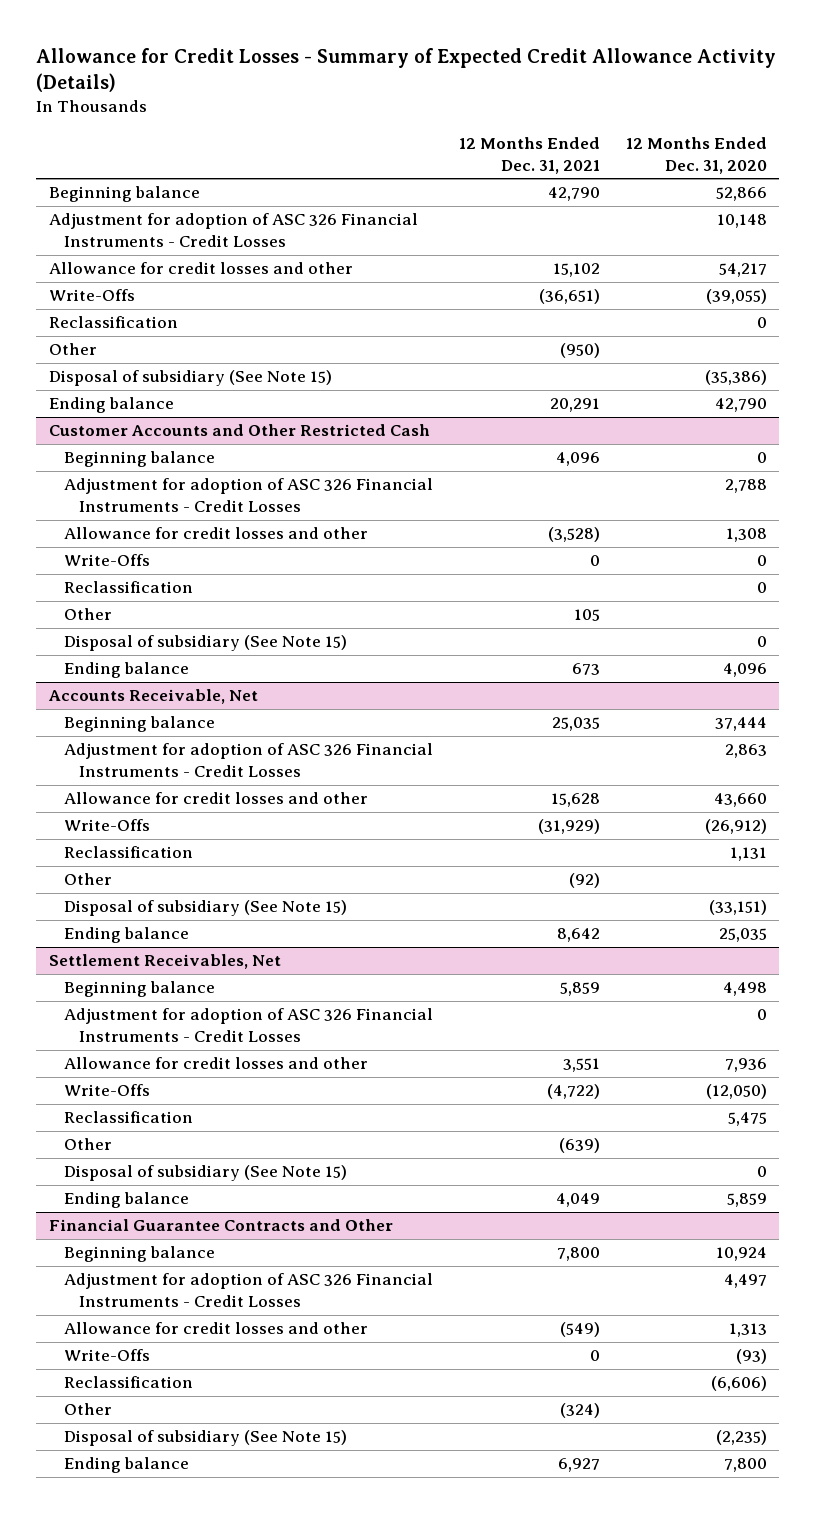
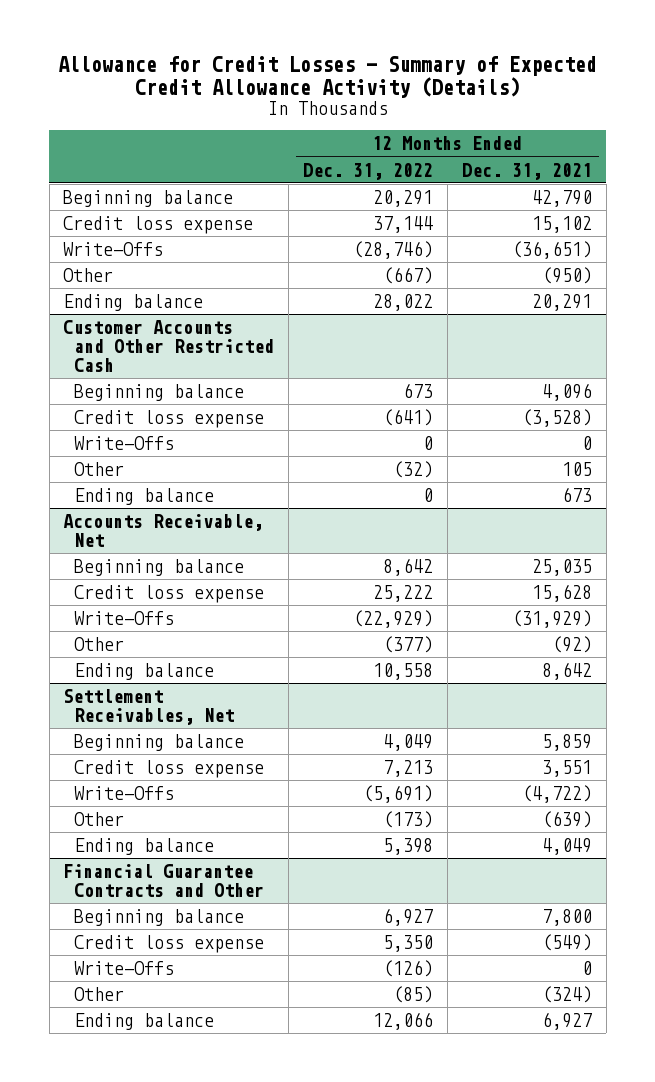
- | 12 Months Ended Dec. 31, 2021 | 12 Months Ended Dec. 31, 2020
+ | 12 Months Ended Dec. 31, 2022 | 12 Months Ended Dec. 31, 2021
- Adjustment for adoption of ASC 326 Financial Instruments - Credit Losses | | 10,148
- Allowance for credit losses and other | 15,102 | 54,217
+ Credit loss expense | 37,144 | 15,102
- Reclassification | | 0
- Disposal of subsidiary (See Note 15) | | (35,386)
@ Customer Accounts and Other Restricted Cash
- Adjustment for adoption of ASC 326 Financial Instruments - Credit Losses | | 2,788
- Allowance for credit losses and other | (3,528) | 1,308
+ Credit loss expense | (641) | (3,528)
- Reclassification | | 0
- Disposal of subsidiary (See Note 15) | | 0
@ Accounts Receivable, Net
- Adjustment for adoption of ASC 326 Financial Instruments - Credit Losses | | 2,863
- Allowance for credit losses and other | 15,628 | 43,660
+ Credit loss expense | 25,222 | 15,628
- Reclassification | | 1,131
- Disposal of subsidiary (See Note 15) | | (33,151)
@ Settlement Receivables, Net
- Adjustment for adoption of ASC 326 Financial Instruments - Credit Losses | | 0
- Allowance for credit losses and other | 3,551 | 7,936
+ Credit loss expense | 7,213 | 3,551
- Reclassification | | 5,475
- Disposal of subsidiary (See Note 15) | | 0
@ Financial Guarantee Contracts and Other
- Adjustment for adoption of ASC 326 Financial Instruments - Credit Losses | | 4,497
- Allowance for credit losses and other | (549) | 1,313
+ Credit loss expense | 5,350 | (549)
- Reclassification | | (6,606)
- Disposal of subsidiary (See Note 15) | | (2,235)

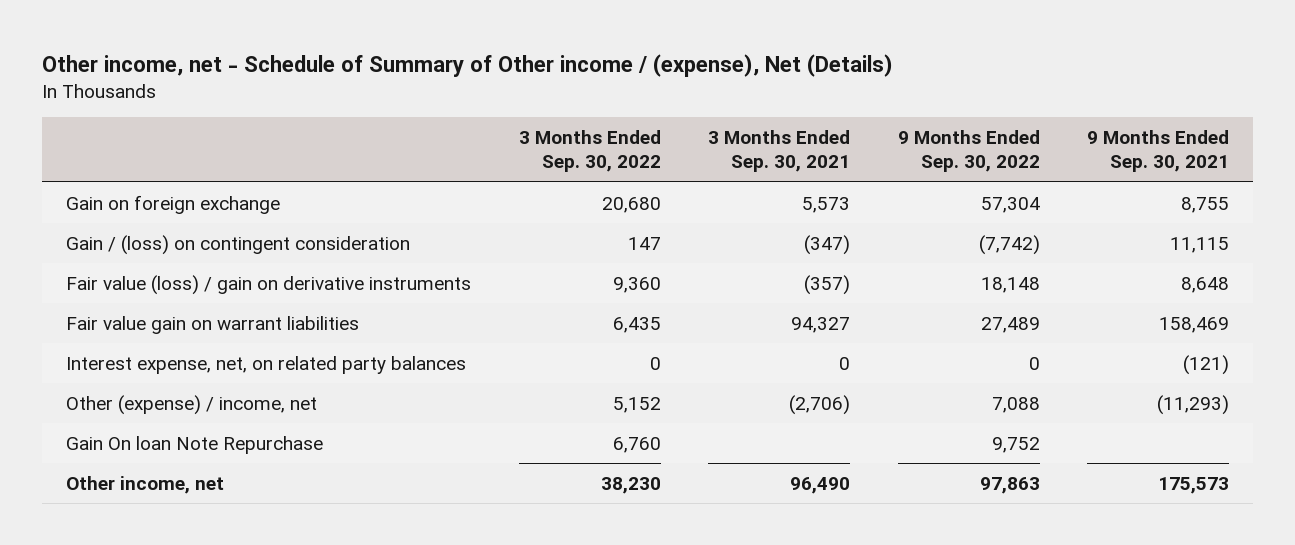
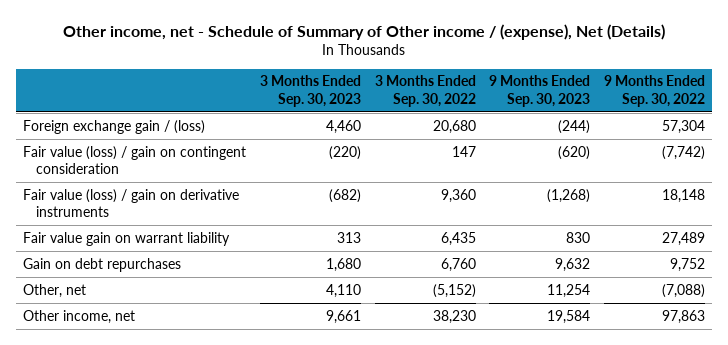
- | 3 Months Ended Sep. 30, 2022 | 3 Months Ended Sep. 30, 2021 | 9 Months Ended Sep. 30, 2022 | 9 Months Ended Sep. 30, 2021
+ | 3 Months Ended Sep. 30, 2023 | 3 Months Ended Sep. 30, 2022 | 9 Months Ended Sep. 30, 2023 | 9 Months Ended Sep. 30, 2022
- Gain on foreign exchange | 20,680 | 5,573 | 57,304 | 8,755
- Gain / (loss) on contingent consideration | 147 | (347) | (7,742) | 11,115
+ Foreign exchange gain / (loss) | 4,460 | 20,680 | (244) | 57,304
+ Fair value (loss) / gain on contingent consideration | (220) | 147 | (620) | (7,742)
- Fair value gain on warrant liabilities | 6,435 | 94,327 | 27,489 | 158,469
- Interest expense, net, on related party balances | 0 | 0 | 0 | (121)
- Other (expense) / income, net | 5,152 | (2,706) | 7,088 | (11,293)
- Gain On loan Note Repurchase | 6,760 | | 9,752 |
+ Fair value gain on warrant liability | 313 | 6,435 | 830 | 27,489
+ Gain on debt repurchases | 1,680 | 6,760 | 9,632 | 9,752
+ Other, net | 4,110 | (5,152) | 11,254 | (7,088)

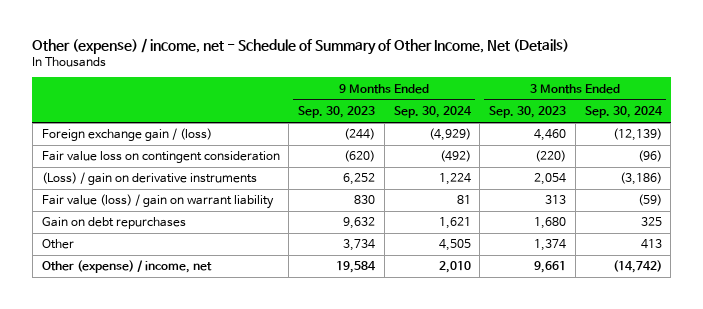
- Other income, net - Schedule of Summary of Other income / (expense), Net (Details)
+ Other (expense) / income, net - Schedule of Summary of Other Income, Net (Details)
- | 3 Months Ended Sep. 30, 2023 | 3 Months Ended Sep. 30, 2022 | 9 Months Ended Sep. 30, 2023 | 9 Months Ended Sep. 30, 2022
+ | 9 Months Ended Sep. 30, 2023 | 9 Months Ended Sep. 30, 2024 | 3 Months Ended Sep. 30, 2023 | 3 Months Ended Sep. 30, 2024
- Fair value (loss) / gain on contingent consideration | (220) | 147 | (620) | (7,742)
- Fair value (loss) / gain on derivative instruments | (682) | 9,360 | (1,268) | 18,148
- Fair value gain on warrant liability | 313 | 6,435 | 830 | 27,489
+ Fair value loss on contingent consideration | (620) | (492) | (220) | (96)
+ (Loss) / gain on derivative instruments | 6,252 | 1,224 | 2,054 | (3,186)
+ Fair value (loss) / gain on warrant liability | 830 | 81 | 313 | (59)
- Other, net | 4,110 | (5,152) | 11,254 | (7,088)
- Other income, net | 9,661 | 38,230 | 19,584 | 97,863
+ Other | 3,734 | 4,505 | 1,374 | 413
+ Other (expense) / income, net | 19,584 | 2,010 | 9,661 | (14,742)

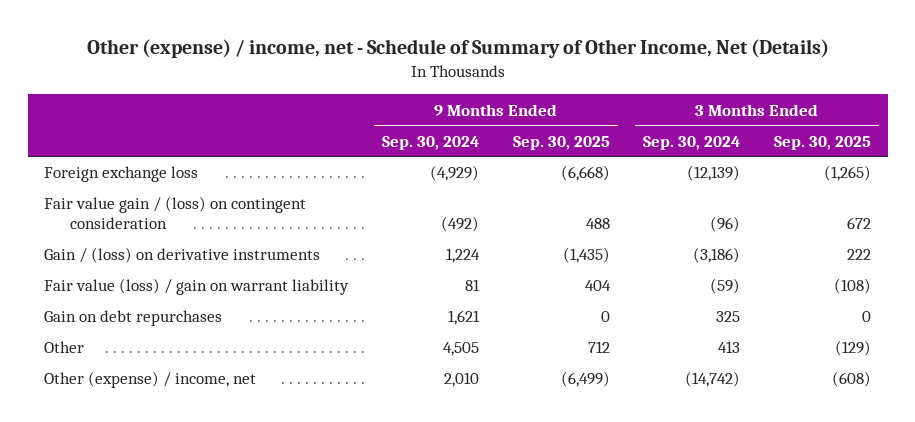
- | 9 Months Ended Sep. 30, 2023 | 9 Months Ended Sep. 30, 2024 | 3 Months Ended Sep. 30, 2023 | 3 Months Ended Sep. 30, 2024
+ | 9 Months Ended Sep. 30, 2024 | 9 Months Ended Sep. 30, 2025 | 3 Months Ended Sep. 30, 2024 | 3 Months Ended Sep. 30, 2025
- Foreign exchange gain / (loss) | (244) | (4,929) | 4,460 | (12,139)
- Fair value loss on contingent consideration | (620) | (492) | (220) | (96)
- (Loss) / gain on derivative instruments | 6,252 | 1,224 | 2,054 | (3,186)
+ Foreign exchange loss | (4,929) | (6,668) | (12,139) | (1,265)
+ Fair value gain / (loss) on contingent consideration | (492) | 488 | (96) | 672
+ Gain / (loss) on derivative instruments | 1,224 | (1,435) | (3,186) | 222

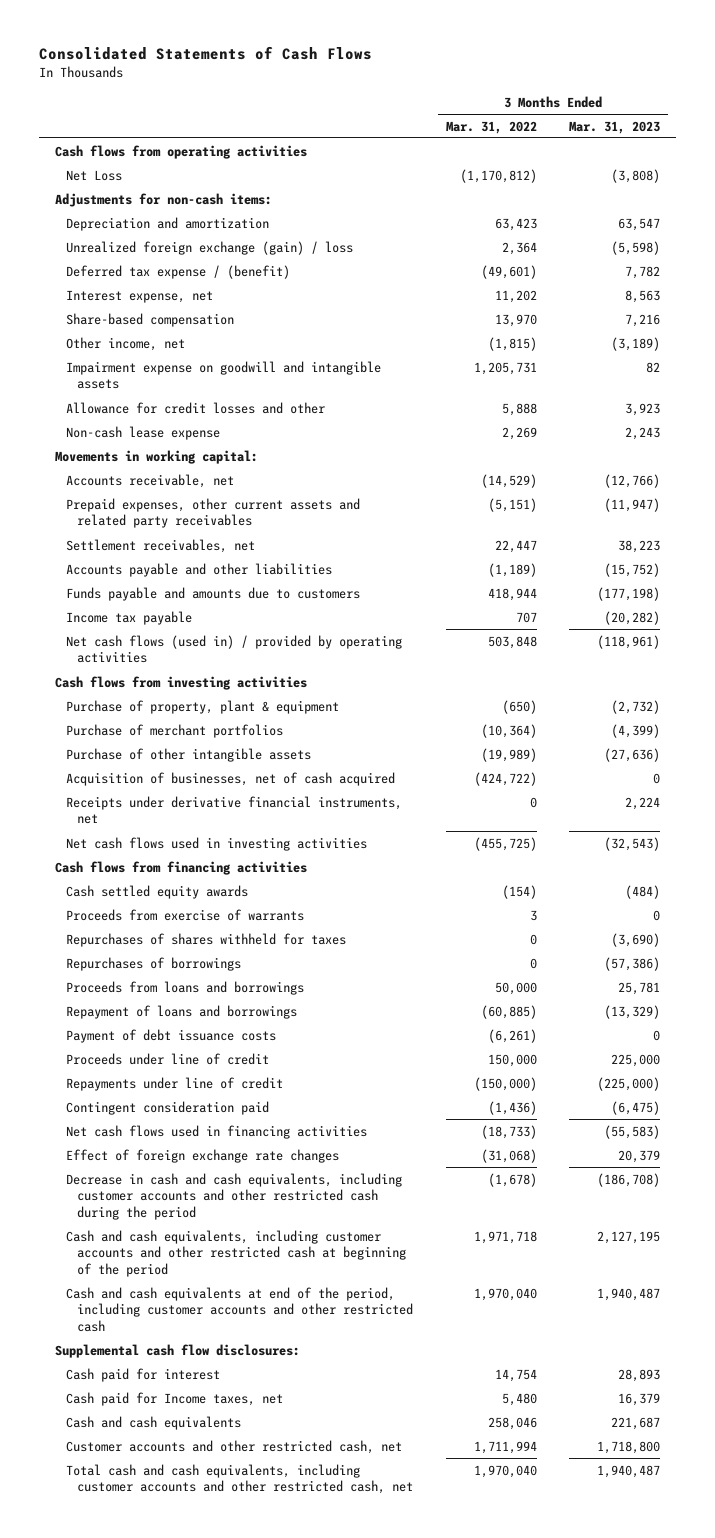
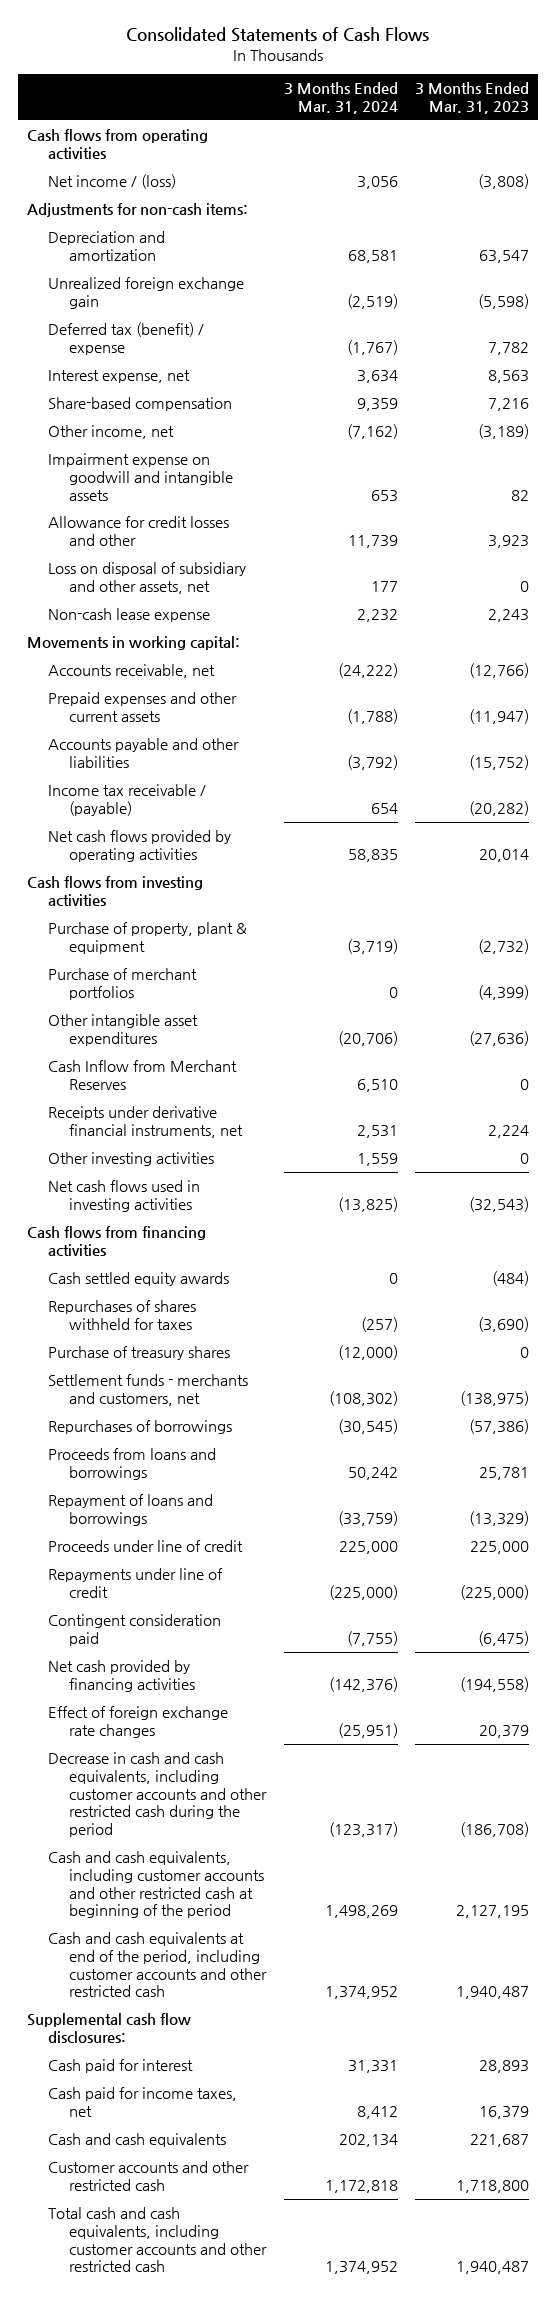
- | 3 Months Ended Mar. 31, 2022 | 3 Months Ended Mar. 31, 2023
+ | 3 Months Ended Mar. 31, 2024 | 3 Months Ended Mar. 31, 2023
- Net Loss | (1,170,812) | (3,808)
+ Net income / (loss) | 3,056 | (3,808)
- Unrealized foreign exchange (gain) / loss | 2,364 | (5,598)
- Deferred tax expense / (benefit) | (49,601) | 7,782
+ Unrealized foreign exchange gain | (2,519) | (5,598)
+ Deferred tax (benefit) / expense | (1,767) | 7,782
+ Loss on disposal of subsidiary and other assets, net | 177 | 0
- Prepaid expenses, other current assets and related party receivables | (5,151) | (11,947)
- Settlement receivables, net | 22,447 | 38,223
+ Prepaid expenses and other current assets | (1,788) | (11,947)
- Funds payable and amounts due to customers | 418,944 | (177,198)
- Income tax payable | 707 | (20,282)
- Net cash flows (used in) / provided by operating activities | 503,848 | (118,961)
+ Income tax receivable / (payable) | 654 | (20,282)
+ Net cash flows provided by operating activities | 58,835 | 20,014
- Purchase of other intangible assets | (19,989) | (27,636)
- Acquisition of businesses, net of cash acquired | (424,722) | 0
+ Other intangible asset expenditures | (20,706) | (27,636)
+ Cash Inflow from Merchant Reserves | 6,510 | 0
+ Other investing activities | 1,559 | 0
- Proceeds from exercise of warrants | 3 | 0
+ Purchase of treasury shares | (12,000) | 0
+ Settlement funds - merchants and customers, net | (108,302) | (138,975)
- Payment of debt issuance costs | (6,261) | 0
- Net cash flows used in financing activities | (18,733) | (55,583)
+ Net cash provided by financing activities | (142,376) | (194,558)
- Cash paid for Income taxes, net | 5,480 | 16,379
+ Cash paid for income taxes, net | 8,412 | 16,379
- Customer accounts and other restricted cash, net | 1,711,994 | 1,718,800
- Total cash and cash equivalents, including customer accounts and other restricted cash, net | 1,970,040 | 1,940,487
+ Customer accounts and other restricted cash | 1,172,818 | 1,718,800
+ Total cash and cash equivalents, including customer accounts and other restricted cash | 1,374,952 | 1,940,487

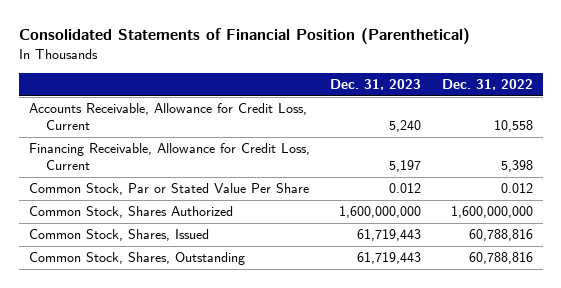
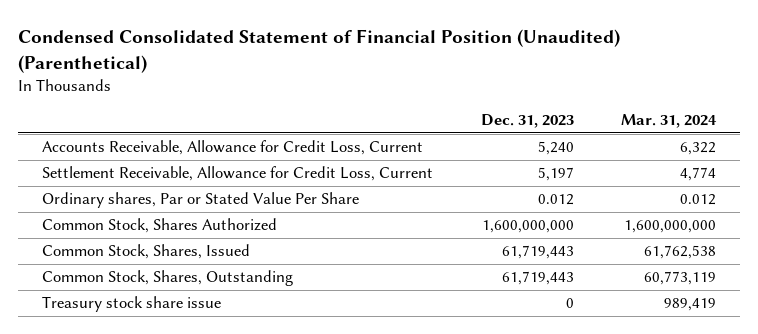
- Consolidated Statements of Financial Position (Parenthetical)
+ Condensed Consolidated Statement of Financial Position (Unaudited) (Parenthetical)
- | Dec. 31, 2023 | Dec. 31, 2022
+ | Dec. 31, 2023 | Mar. 31, 2024
- Financing Receivable, Allowance for Credit Loss, Current | 5,197 | 5,398
- Common Stock, Par or Stated Value Per Share | 0.012 | 0.012
+ Settlement Receivable, Allowance for Credit Loss, Current | 5,197 | 4,774
+ Ordinary shares, Par or Stated Value Per Share | 0.012 | 0.012
+ Treasury stock share issue | 0 | 989,419

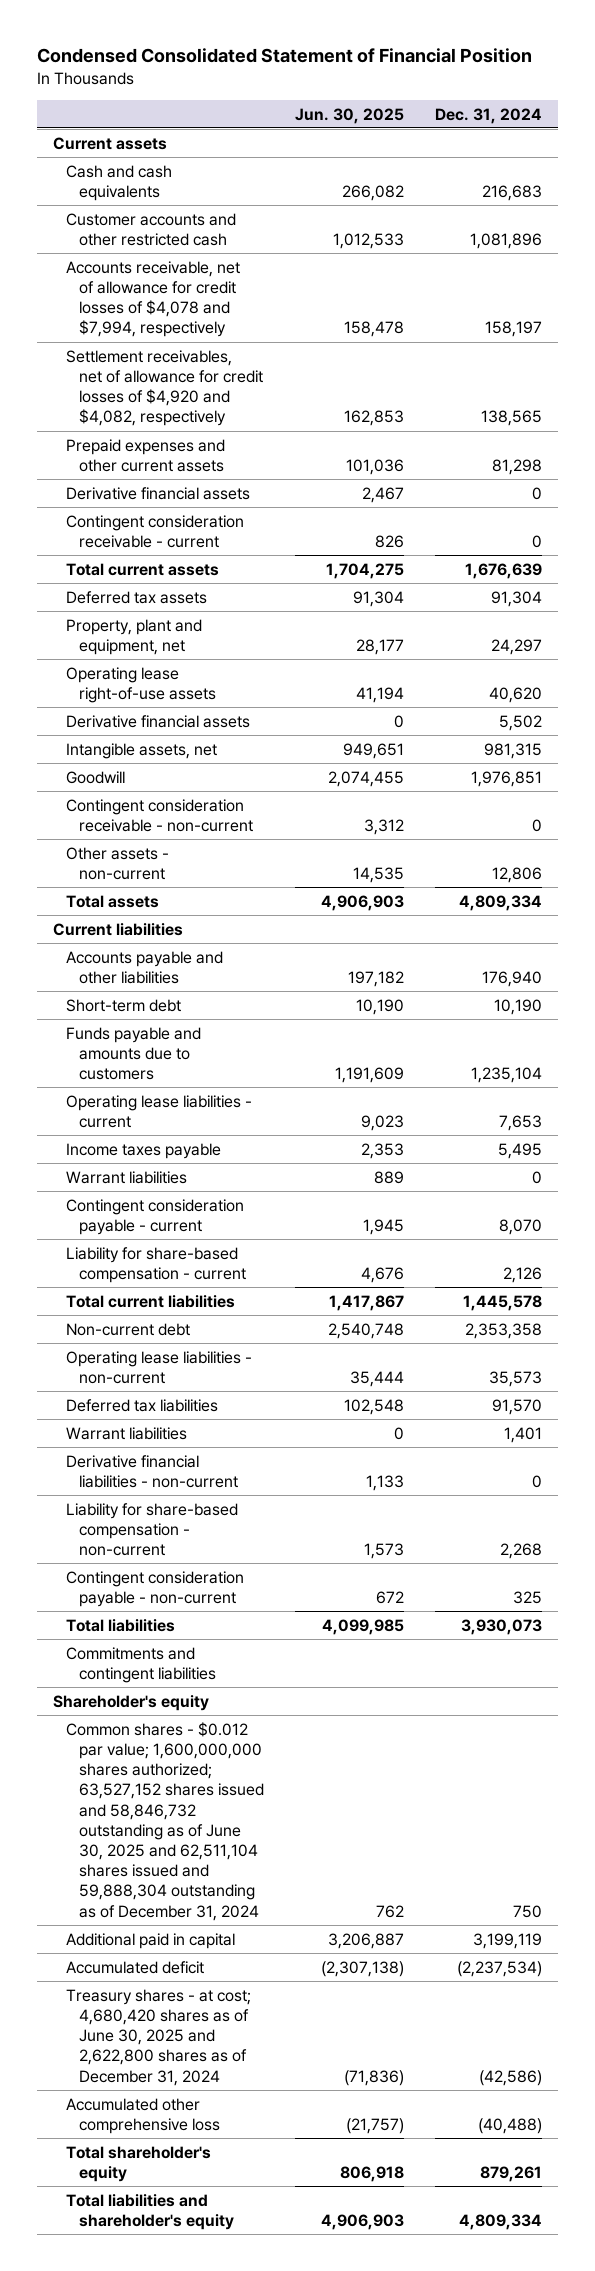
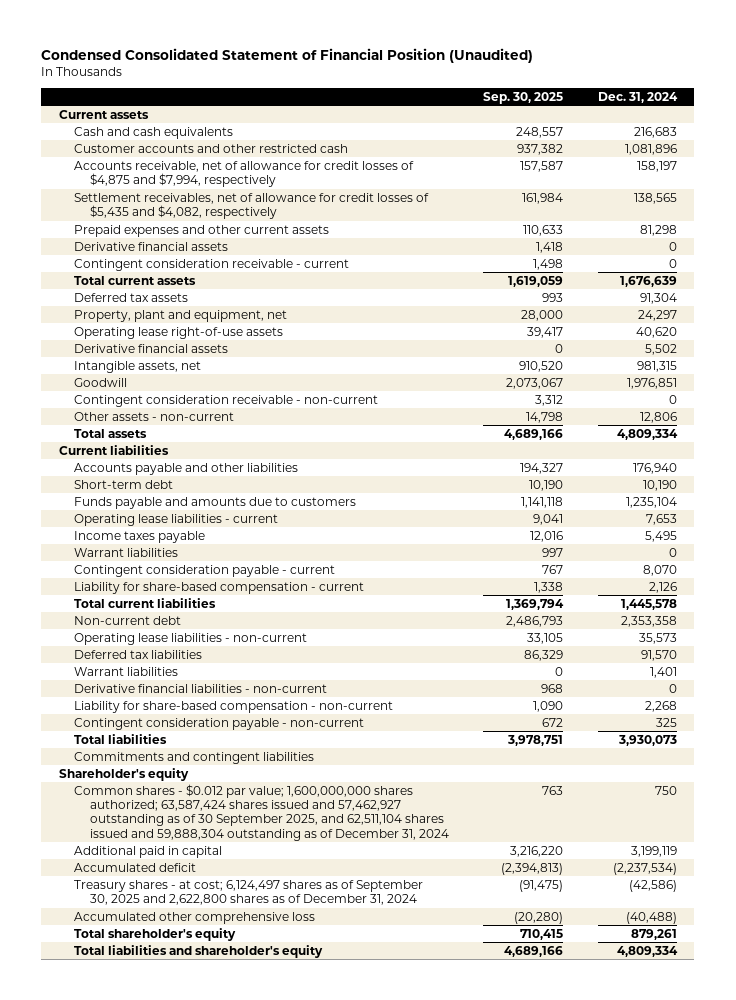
- Condensed Consolidated Statement of Financial Position
+ Condensed Consolidated Statement of Financial Position (Unaudited)
- | Jun. 30, 2025 | Dec. 31, 2024
+ | Sep. 30, 2025 | Dec. 31, 2024
- Accounts receivable, net of allowance for credit losses of $4,078 and $7,994, respectively | 158,478 | 158,197
- Settlement receivables, net of allowance for credit losses of $4,920 and $4,082, respectively | 162,853 | 138,565
+ Accounts receivable, net of allowance for credit losses of $4,875 and $7,994, respectively | 157,587 | 158,197
+ Settlement receivables, net of allowance for credit losses of $5,435 and $4,082, respectively | 161,984 | 138,565
- Common shares - $0.012 par value; 1,600,000,000 shares authorized; 63,527,152 shares issued and 58,846,732 outstanding as of June 30, 2025 and 62,511,104 shares issued and 59,888,304 outstanding as of December 31, 2024 | 762 | 750
+ Common shares - $0.012 par value; 1,600,000,000 shares authorized; 63,587,424 shares issued and 57,462,927 outstanding as of 30 September 2025, and 62,511,104 shares issued and 59,888,304 outstanding as of December 31, 2024 | 763 | 750
- Treasury shares - at cost; 4,680,420 shares as of June 30, 2025 and 2,622,800 shares as of December 31, 2024 | (71,836) | (42,586)
+ Treasury shares - at cost; 6,124,497 shares as of September 30, 2025 and 2,622,800 shares as of December 31, 2024 | (91,475) | (42,586)

